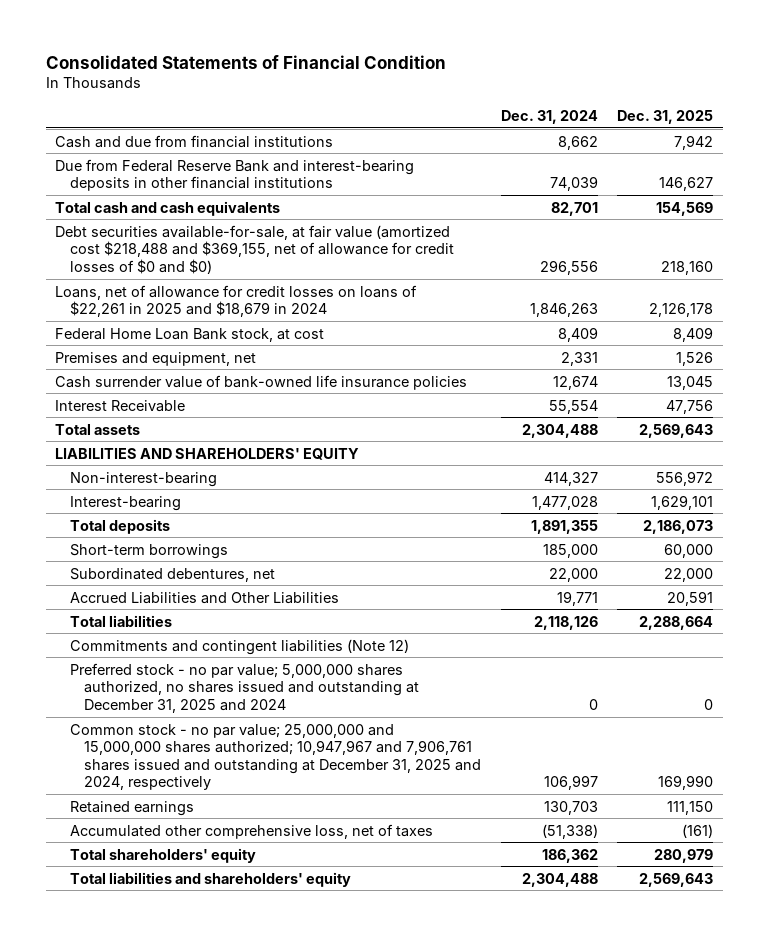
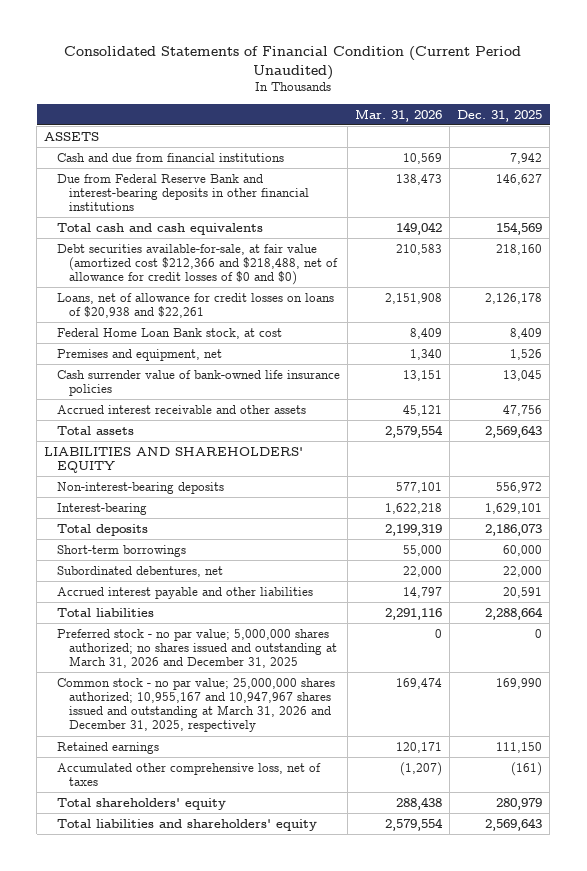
- Consolidated Statements of Financial Condition
+ Consolidated Statements of Financial Condition (Current Period Unaudited)
- | Dec. 31, 2024 | Dec. 31, 2025
+ | Mar. 31, 2026 | Dec. 31, 2025
+ ASSETS
- Debt securities available-for-sale, at fair value (amortized cost $218,488 and $369,155, net of allowance for credit losses of $0 and $0) | 296,556 | 218,160
- Loans, net of allowance for credit losses on loans of $22,261 in 2025 and $18,679 in 2024 | 1,846,263 | 2,126,178
+ Debt securities available-for-sale, at fair value (amortized cost $212,366 and $218,488, net of allowance for credit losses of $0 and $0) | 210,583 | 218,160
+ Loans, net of allowance for credit losses on loans of $20,938 and $22,261 | 2,151,908 | 2,126,178
- Interest Receivable | 55,554 | 47,756
+ Accrued interest receivable and other assets | 45,121 | 47,756
- Non-interest-bearing | 414,327 | 556,972
+ Non-interest-bearing deposits | 577,101 | 556,972
- Accrued Liabilities and Other Liabilities | 19,771 | 20,591
+ Accrued interest payable and other liabilities | 14,797 | 20,591
- Commitments and contingent liabilities (Note 12)
- Preferred stock - no par value; 5,000,000 shares authorized, no shares issued and outstanding at December 31, 2025 and 2024 | 0 | 0
- Common stock - no par value; 25,000,000 and 15,000,000 shares authorized; 10,947,967 and 7,906,761 shares issued and outstanding at December 31, 2025 and 2024, respectively | 106,997 | 169,990
+ Preferred stock - no par value; 5,000,000 shares authorized; no shares issued and outstanding at March 31, 2026 and December 31, 2025 | 0 | 0
+ Common stock - no par value; 25,000,000 shares authorized; 10,955,167 and 10,947,967 shares issued and outstanding at March 31, 2026 and December 31, 2025, respectively | 169,474 | 169,990

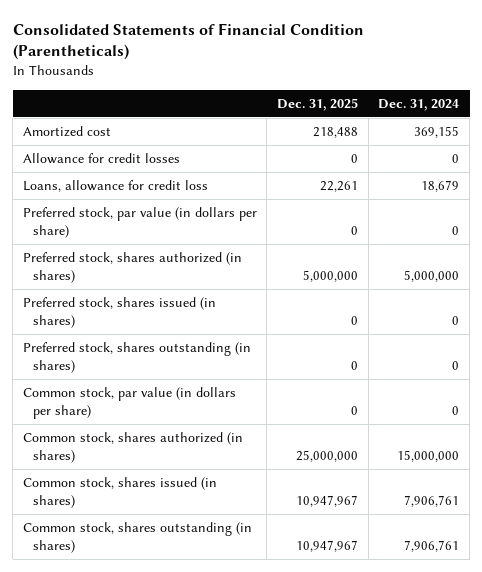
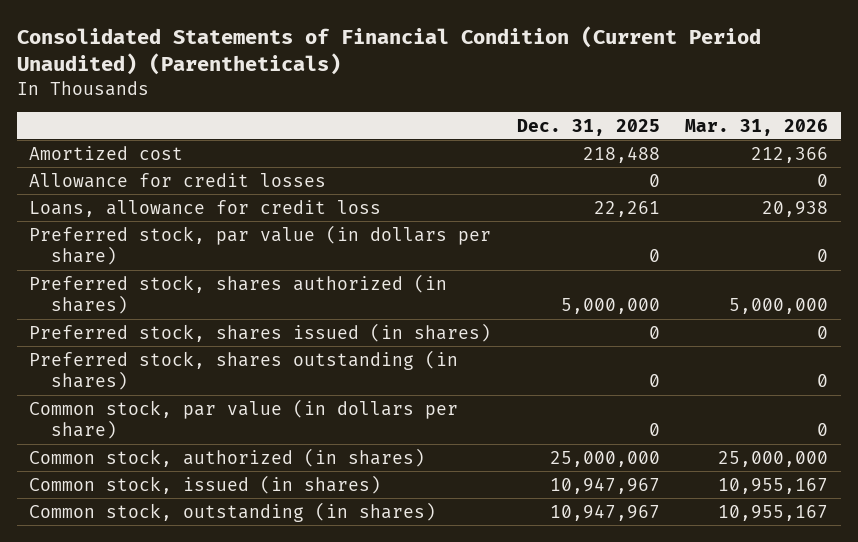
- Consolidated Statements of Financial Condition (Parentheticals)
+ Consolidated Statements of Financial Condition (Current Period Unaudited) (Parentheticals)
- | Dec. 31, 2025 | Dec. 31, 2024
+ | Dec. 31, 2025 | Mar. 31, 2026
- Common stock, shares authorized (in shares) | 25,000,000 | 15,000,000
- Common stock, shares issued (in shares) | 10,947,967 | 7,906,761
- Common stock, shares outstanding (in shares) | 10,947,967 | 7,906,761
+ Common stock, authorized (in shares) | 25,000,000 | 25,000,000
+ Common stock, issued (in shares) | 10,947,967 | 10,955,167
+ Common stock, outstanding (in shares) | 10,947,967 | 10,955,167

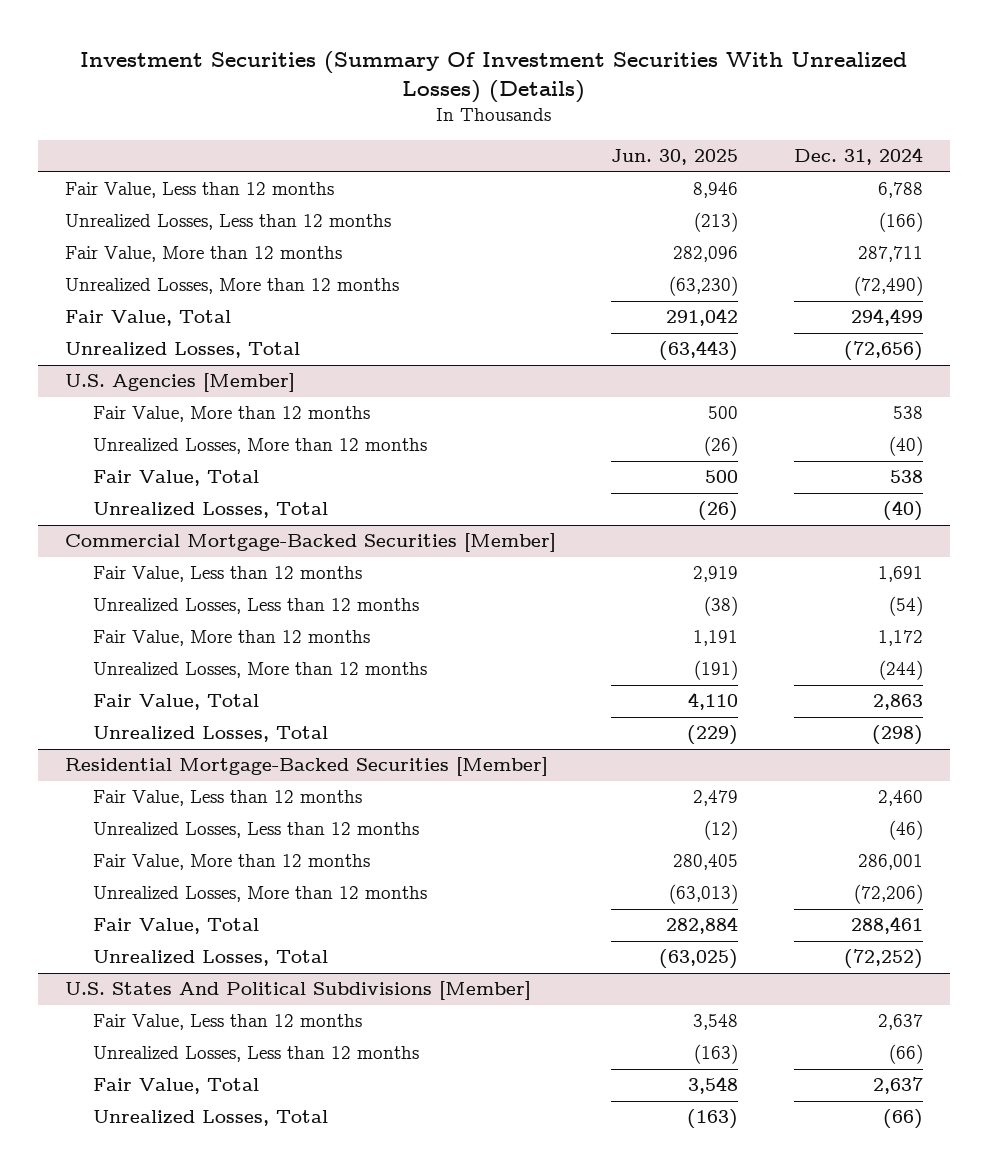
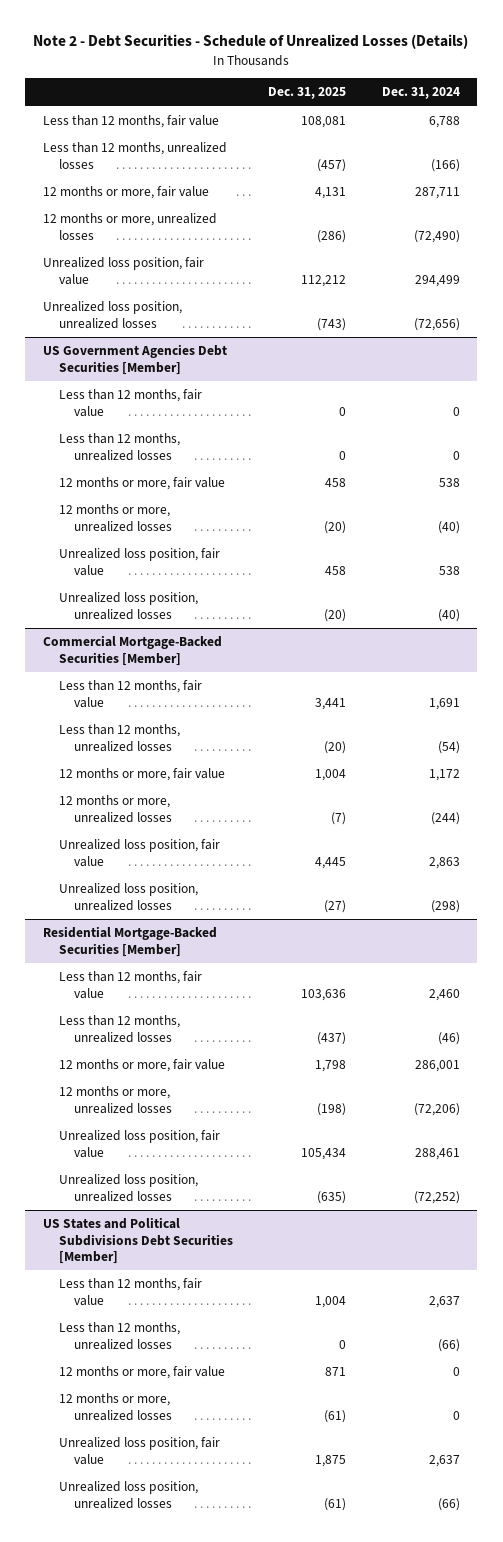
- Investment Securities (Summary Of Investment Securities With Unrealized Losses) (Details)
+ Note 2 - Debt Securities - Schedule of Unrealized Losses (Details)
- | Jun. 30, 2025 | Dec. 31, 2024
+ | Dec. 31, 2025 | Dec. 31, 2024
- Fair Value, Less than 12 months | 8,946 | 6,788
- Unrealized Losses, Less than 12 months | (213) | (166)
- Fair Value, More than 12 months | 282,096 | 287,711
- Unrealized Losses, More than 12 months | (63,230) | (72,490)
- Fair Value, Total | 291,042 | 294,499
- Unrealized Losses, Total | (63,443) | (72,656)
- U.S. Agencies [Member]
- Fair Value, More than 12 months | 500 | 538
- Unrealized Losses, More than 12 months | (26) | (40)
- Fair Value, Total | 500 | 538
- Unrealized Losses, Total | (26) | (40)
+ Less than 12 months, fair value | 108,081 | 6,788
+ Less than 12 months, unrealized losses | (457) | (166)
+ 12 months or more, fair value | 4,131 | 287,711
+ 12 months or more, unrealized losses | (286) | (72,490)
+ Unrealized loss position, fair value | 112,212 | 294,499
+ Unrealized loss position, unrealized losses | (743) | (72,656)
+ US Government Agencies Debt Securities [Member]
+ Less than 12 months, fair value | 0 | 0
+ Less than 12 months, unrealized losses | 0 | 0
+ 12 months or more, fair value | 458 | 538
+ 12 months or more, unrealized losses | (20) | (40)
+ Unrealized loss position, fair value | 458 | 538
+ Unrealized loss position, unrealized losses | (20) | (40)
@ Commercial Mortgage-Backed Securities [Member]
- Fair Value, Less than 12 months | 2,919 | 1,691
- Unrealized Losses, Less than 12 months | (38) | (54)
- Fair Value, More than 12 months | 1,191 | 1,172
- Unrealized Losses, More than 12 months | (191) | (244)
- Fair Value, Total | 4,110 | 2,863
- Unrealized Losses, Total | (229) | (298)
+ Less than 12 months, fair value | 3,441 | 1,691
+ Less than 12 months, unrealized losses | (20) | (54)
+ 12 months or more, fair value | 1,004 | 1,172
+ 12 months or more, unrealized losses | (7) | (244)
+ Unrealized loss position, fair value | 4,445 | 2,863
+ Unrealized loss position, unrealized losses | (27) | (298)
@ Residential Mortgage-Backed Securities [Member]
- Fair Value, Less than 12 months | 2,479 | 2,460
- Unrealized Losses, Less than 12 months | (12) | (46)
- Fair Value, More than 12 months | 280,405 | 286,001
- Unrealized Losses, More than 12 months | (63,013) | (72,206)
- Fair Value, Total | 282,884 | 288,461
- Unrealized Losses, Total | (63,025) | (72,252)
- U.S. States And Political Subdivisions [Member]
- Fair Value, Less than 12 months | 3,548 | 2,637
- Unrealized Losses, Less than 12 months | (163) | (66)
- Fair Value, Total | 3,548 | 2,637
- Unrealized Losses, Total | (163) | (66)
@ Residential Mortgage-Backed Securities [Member]
+ Less than 12 months, fair value | 103,636 | 2,460
+ Less than 12 months, unrealized losses | (437) | (46)
+ 12 months or more, fair value | 1,798 | 286,001
+ 12 months or more, unrealized losses | (198) | (72,206)
+ Unrealized loss position, fair value | 105,434 | 288,461
+ Unrealized loss position, unrealized losses | (635) | (72,252)
+ US States and Political Subdivisions Debt Securities [Member]
+ Less than 12 months, fair value | 1,004 | 2,637
+ Less than 12 months, unrealized losses | 0 | (66)
+ 12 months or more, fair value | 871 | 0
+ 12 months or more, unrealized losses | (61) | 0
+ Unrealized loss position, fair value | 1,875 | 2,637
+ Unrealized loss position, unrealized losses | (61) | (66)

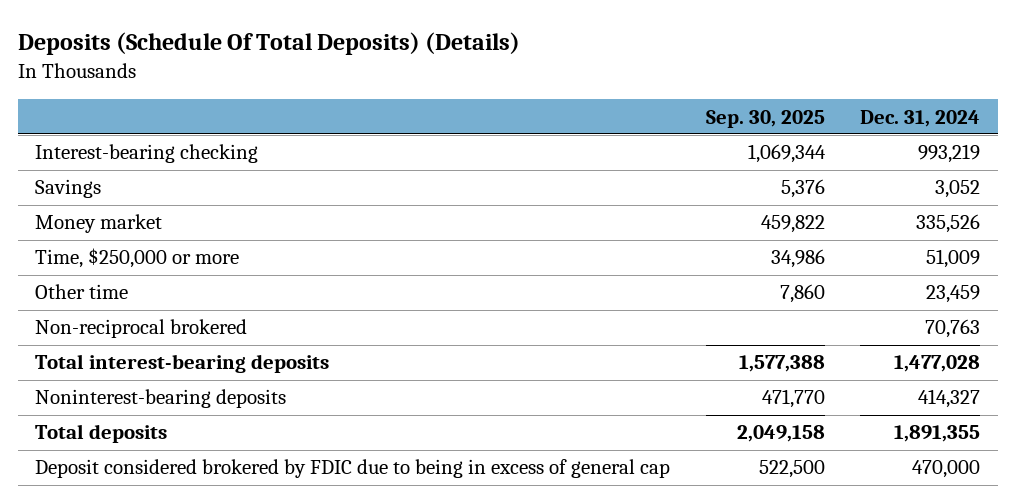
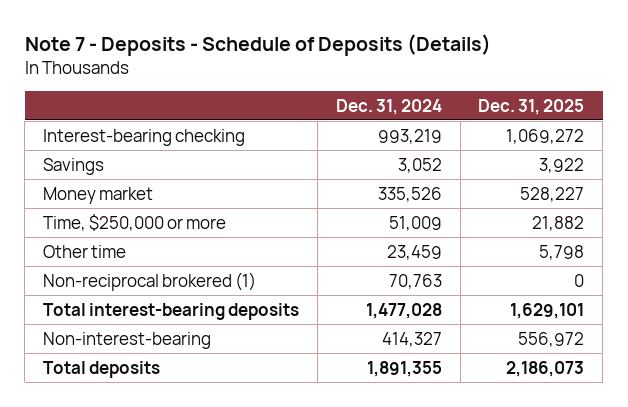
- Deposits (Schedule Of Total Deposits) (Details)
+ Note 7 - Deposits - Schedule of Deposits (Details)
- | Sep. 30, 2025 | Dec. 31, 2024
+ | Dec. 31, 2024 | Dec. 31, 2025
- Non-reciprocal brokered | | 70,763
+ Non-reciprocal brokered (1) | 70,763 | 0
- Noninterest-bearing deposits | 471,770 | 414,327
+ Non-interest-bearing | 414,327 | 556,972
- Deposit considered brokered by FDIC due to being in excess of general cap | 522,500 | 470,000

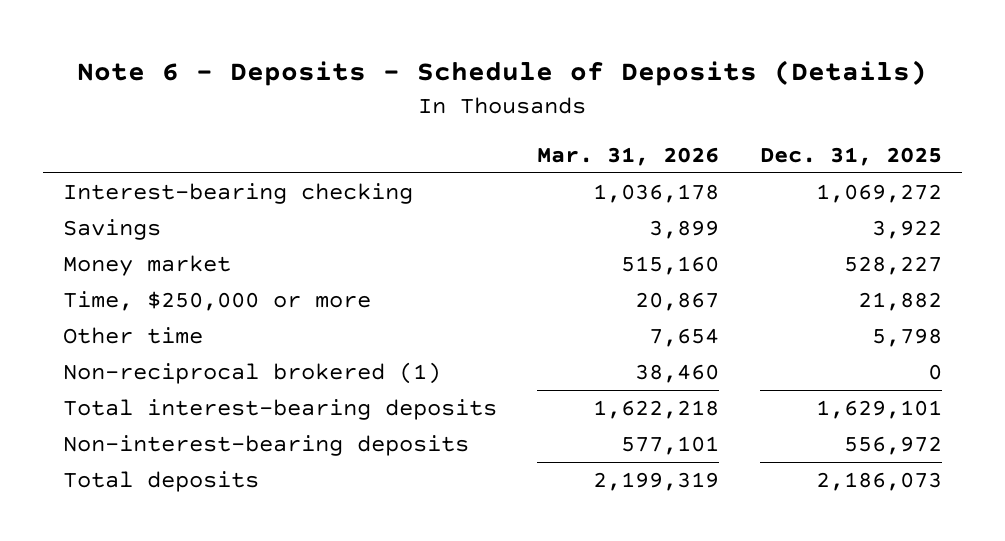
- Note 7 - Deposits - Schedule of Deposits (Details)
+ Note 6 - Deposits - Schedule of Deposits (Details)
- | Dec. 31, 2024 | Dec. 31, 2025
+ | Mar. 31, 2026 | Dec. 31, 2025
- Non-interest-bearing | 414,327 | 556,972
+ Non-interest-bearing deposits | 577,101 | 556,972

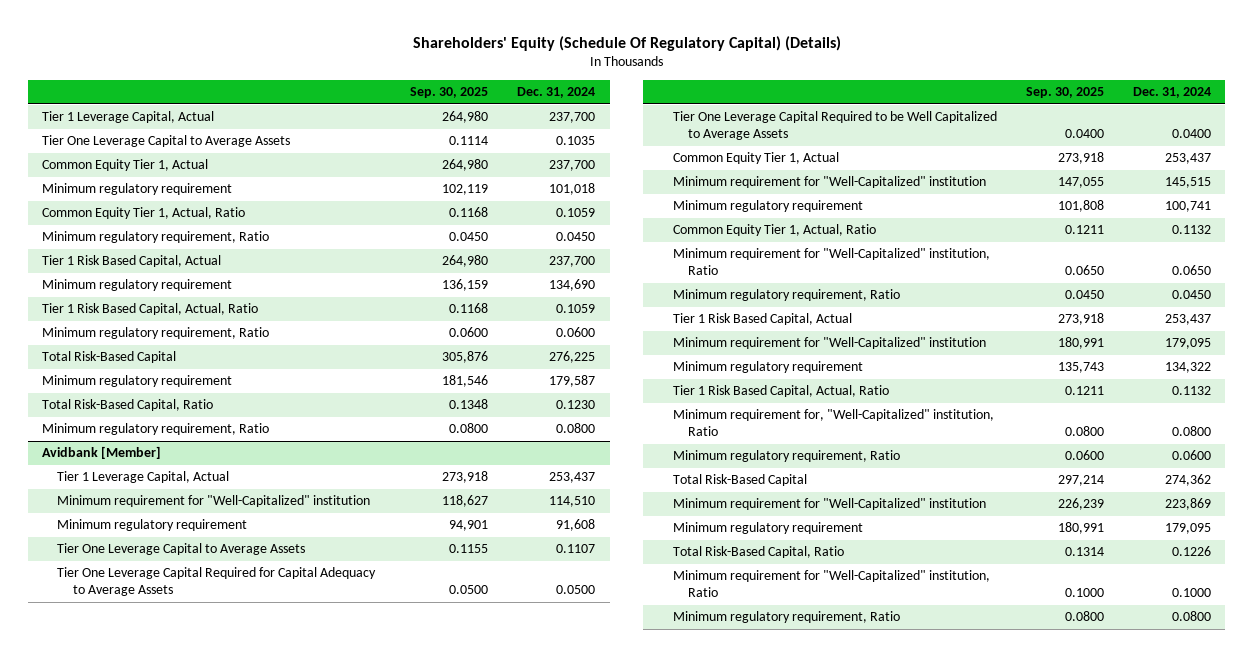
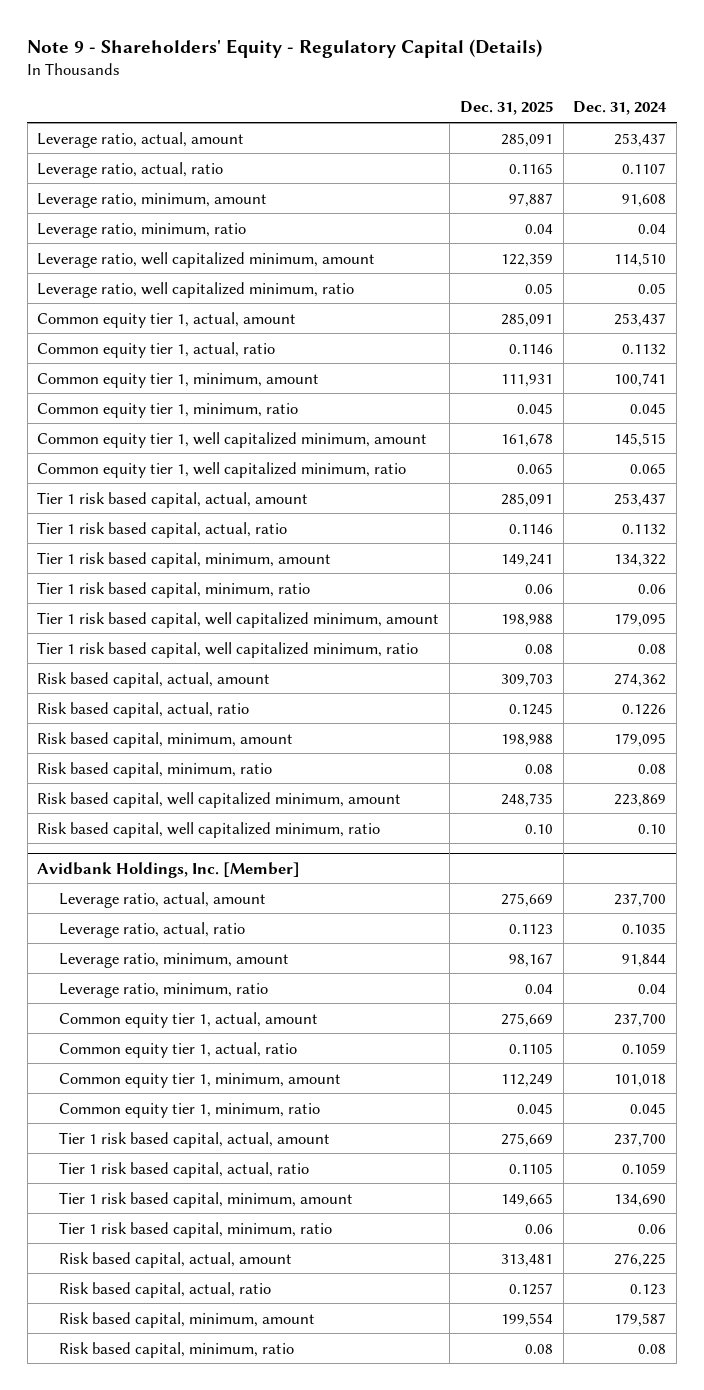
- Shareholders' Equity (Schedule Of Regulatory Capital) (Details)
+ Note 9 - Shareholders' Equity - Regulatory Capital (Details)
- | Sep. 30, 2025 | Dec. 31, 2024
+ | Dec. 31, 2025 | Dec. 31, 2024
- Tier 1 Leverage Capital, Actual | 264,980 | 237,700
- Tier One Leverage Capital to Average Assets | 0.1114 | 0.1035
- Common Equity Tier 1, Actual | 264,980 | 237,700
- Minimum regulatory requirement | 102,119 | 101,018
- Common Equity Tier 1, Actual, Ratio | 0.1168 | 0.1059
- Minimum regulatory requirement, Ratio | 0.0450 | 0.0450
- Tier 1 Risk Based Capital, Actual | 264,980 | 237,700
- Minimum regulatory requirement | 136,159 | 134,690
- Tier 1 Risk Based Capital, Actual, Ratio | 0.1168 | 0.1059
- Minimum regulatory requirement, Ratio | 0.0600 | 0.0600
- Total Risk-Based Capital | 305,876 | 276,225
- Minimum regulatory requirement | 181,546 | 179,587
- Total Risk-Based Capital, Ratio | 0.1348 | 0.1230
- Minimum regulatory requirement, Ratio | 0.0800 | 0.0800
- Avidbank [Member]
- Tier 1 Leverage Capital, Actual | 273,918 | 253,437
- Minimum requirement for "Well-Capitalized" institution | 118,627 | 114,510
- Minimum regulatory requirement | 94,901 | 91,608
- Tier One Leverage Capital to Average Assets | 0.1155 | 0.1107
- Tier One Leverage Capital Required for Capital Adequacy to Average Assets | 0.0500 | 0.0500
- Tier One Leverage Capital Required to be Well Capitalized to Average Assets | 0.0400 | 0.0400
- Common Equity Tier 1, Actual | 273,918 | 253,437
- Minimum requirement for "Well-Capitalized" institution | 147,055 | 145,515
- Minimum regulatory requirement | 101,808 | 100,741
- Common Equity Tier 1, Actual, Ratio | 0.1211 | 0.1132
- Minimum requirement for "Well-Capitalized" institution, Ratio | 0.0650 | 0.0650
- Minimum regulatory requirement, Ratio | 0.0450 | 0.0450
- Tier 1 Risk Based Capital, Actual | 273,918 | 253,437
- Minimum requirement for "Well-Capitalized" institution | 180,991 | 179,095
- Minimum regulatory requirement | 135,743 | 134,322
- Tier 1 Risk Based Capital, Actual, Ratio | 0.1211 | 0.1132
- Minimum requirement for, "Well-Capitalized" institution, Ratio | 0.0800 | 0.0800
- Minimum regulatory requirement, Ratio | 0.0600 | 0.0600
- Total Risk-Based Capital | 297,214 | 274,362
- Minimum requirement for "Well-Capitalized" institution | 226,239 | 223,869
- Minimum regulatory requirement | 180,991 | 179,095
- Total Risk-Based Capital, Ratio | 0.1314 | 0.1226
- Minimum requirement for "Well-Capitalized" institution, Ratio | 0.1000 | 0.1000
- Minimum regulatory requirement, Ratio | 0.0800 | 0.0800
+ Leverage ratio, actual, amount | 285,091 | 253,437
+ Leverage ratio, actual, ratio | 0.1165 | 0.1107
+ Leverage ratio, minimum, amount | 97,887 | 91,608
+ Leverage ratio, minimum, ratio | 0.04 | 0.04
+ Leverage ratio, well capitalized minimum, amount | 122,359 | 114,510
+ Leverage ratio, well capitalized minimum, ratio | 0.05 | 0.05
+ Common equity tier 1, actual, amount | 285,091 | 253,437
+ Common equity tier 1, actual, ratio | 0.1146 | 0.1132
+ Common equity tier 1, minimum, amount | 111,931 | 100,741
+ Common equity tier 1, minimum, ratio | 0.045 | 0.045
+ Common equity tier 1, well capitalized minimum, amount | 161,678 | 145,515
+ Common equity tier 1, well capitalized minimum, ratio | 0.065 | 0.065
+ Tier 1 risk based capital, actual, amount | 285,091 | 253,437
+ Tier 1 risk based capital, actual, ratio | 0.1146 | 0.1132
+ Tier 1 risk based capital, minimum, amount | 149,241 | 134,322
+ Tier 1 risk based capital, minimum, ratio | 0.06 | 0.06
+ Tier 1 risk based capital, well capitalized minimum, amount | 198,988 | 179,095
+ Tier 1 risk based capital, well capitalized minimum, ratio | 0.08 | 0.08
+ Risk based capital, actual, amount | 309,703 | 274,362
+ Risk based capital, actual, ratio | 0.1245 | 0.1226
+ Risk based capital, minimum, amount | 198,988 | 179,095
+ Risk based capital, minimum, ratio | 0.08 | 0.08
+ Risk based capital, well capitalized minimum, amount | 248,735 | 223,869
+ Risk based capital, well capitalized minimum, ratio | 0.10 | 0.10
+ Avidbank Holdings, Inc. [Member]
+ Leverage ratio, actual, amount | 275,669 | 237,700
+ Leverage ratio, actual, ratio | 0.1123 | 0.1035
+ Leverage ratio, minimum, amount | 98,167 | 91,844
+ Leverage ratio, minimum, ratio | 0.04 | 0.04
+ Common equity tier 1, actual, amount | 275,669 | 237,700
+ Common equity tier 1, actual, ratio | 0.1105 | 0.1059
+ Common equity tier 1, minimum, amount | 112,249 | 101,018
+ Common equity tier 1, minimum, ratio | 0.045 | 0.045
+ Tier 1 risk based capital, actual, amount | 275,669 | 237,700
+ Tier 1 risk based capital, actual, ratio | 0.1105 | 0.1059
+ Tier 1 risk based capital, minimum, amount | 149,665 | 134,690
+ Tier 1 risk based capital, minimum, ratio | 0.06 | 0.06
+ Risk based capital, actual, amount | 313,481 | 276,225
+ Risk based capital, actual, ratio | 0.1257 | 0.123
+ Risk based capital, minimum, amount | 199,554 | 179,587
+ Risk based capital, minimum, ratio | 0.08 | 0.08

